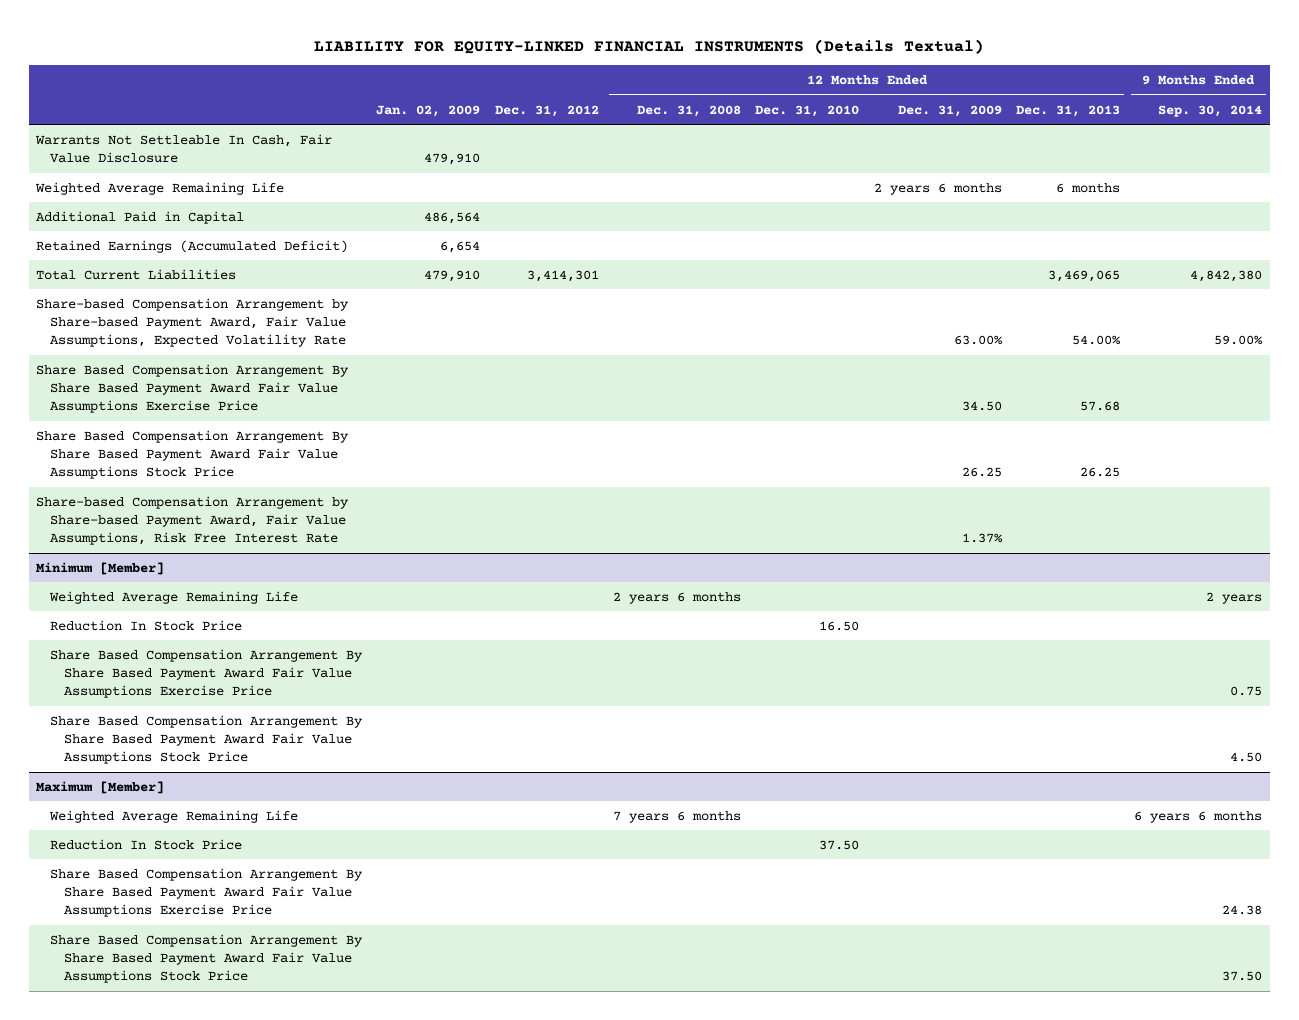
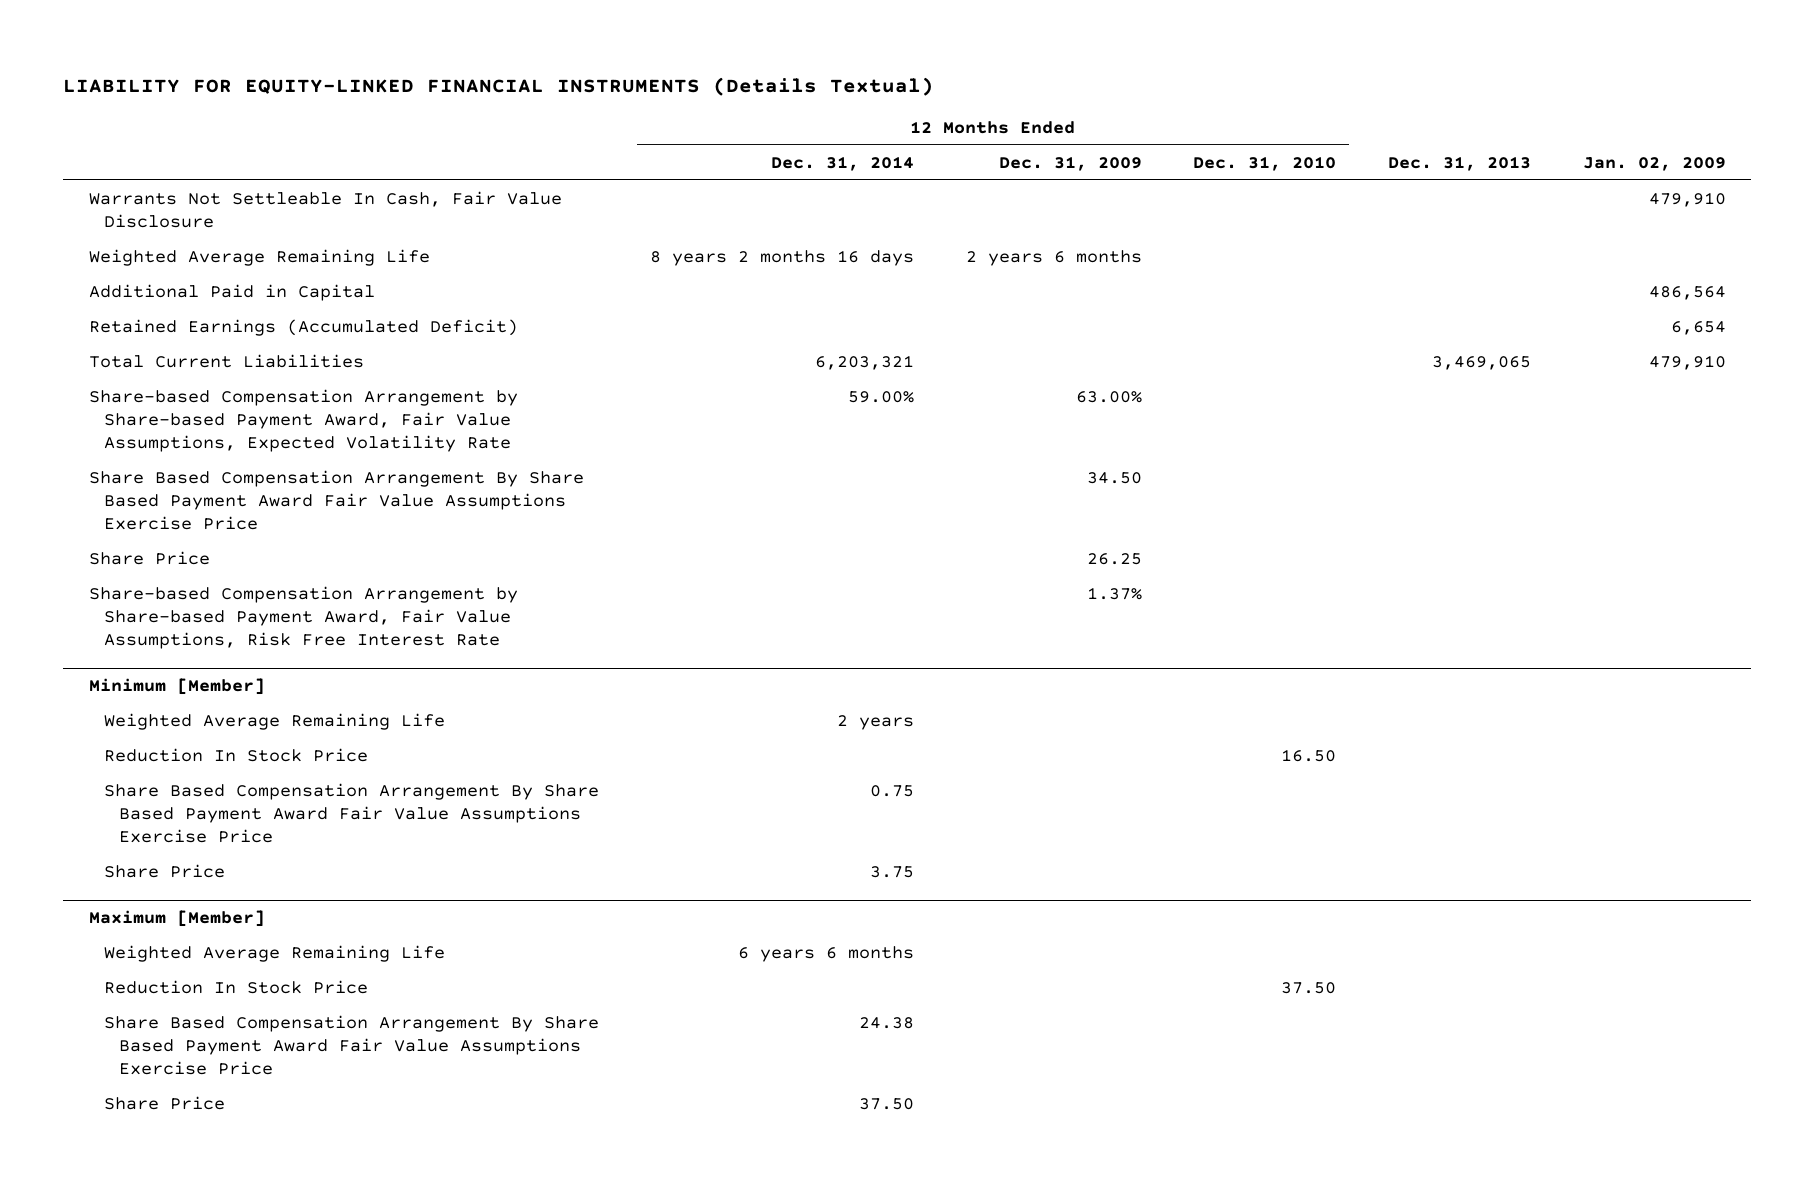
- | Jan. 02, 2009 | Dec. 31, 2012 | 12 Months Ended Dec. 31, 2008 | 12 Months Ended Dec. 31, 2010 | 12 Months Ended Dec. 31, 2009 | 12 Months Ended Dec. 31, 2013 | 9 Months Ended Sep. 30, 2014
+ | 12 Months Ended Dec. 31, 2014 | 12 Months Ended Dec. 31, 2009 | 12 Months Ended Dec. 31, 2010 | Dec. 31, 2013 | Jan. 02, 2009
- Share Based Compensation Arrangement By Share Based Payment Award Fair Value Assumptions Stock Price | | | | | 26.25 | 26.25 |
+ Share Price | | 26.25 | | |
@ Minimum [Member]
- Share Based Compensation Arrangement By Share Based Payment Award Fair Value Assumptions Stock Price | | | | | | | 4.50
+ Share Price | 3.75 | | | |
@ Maximum [Member]
- Share Based Compensation Arrangement By Share Based Payment Award Fair Value Assumptions Stock Price | | | | | | | 37.50
+ Share Price | 37.50 | | | |

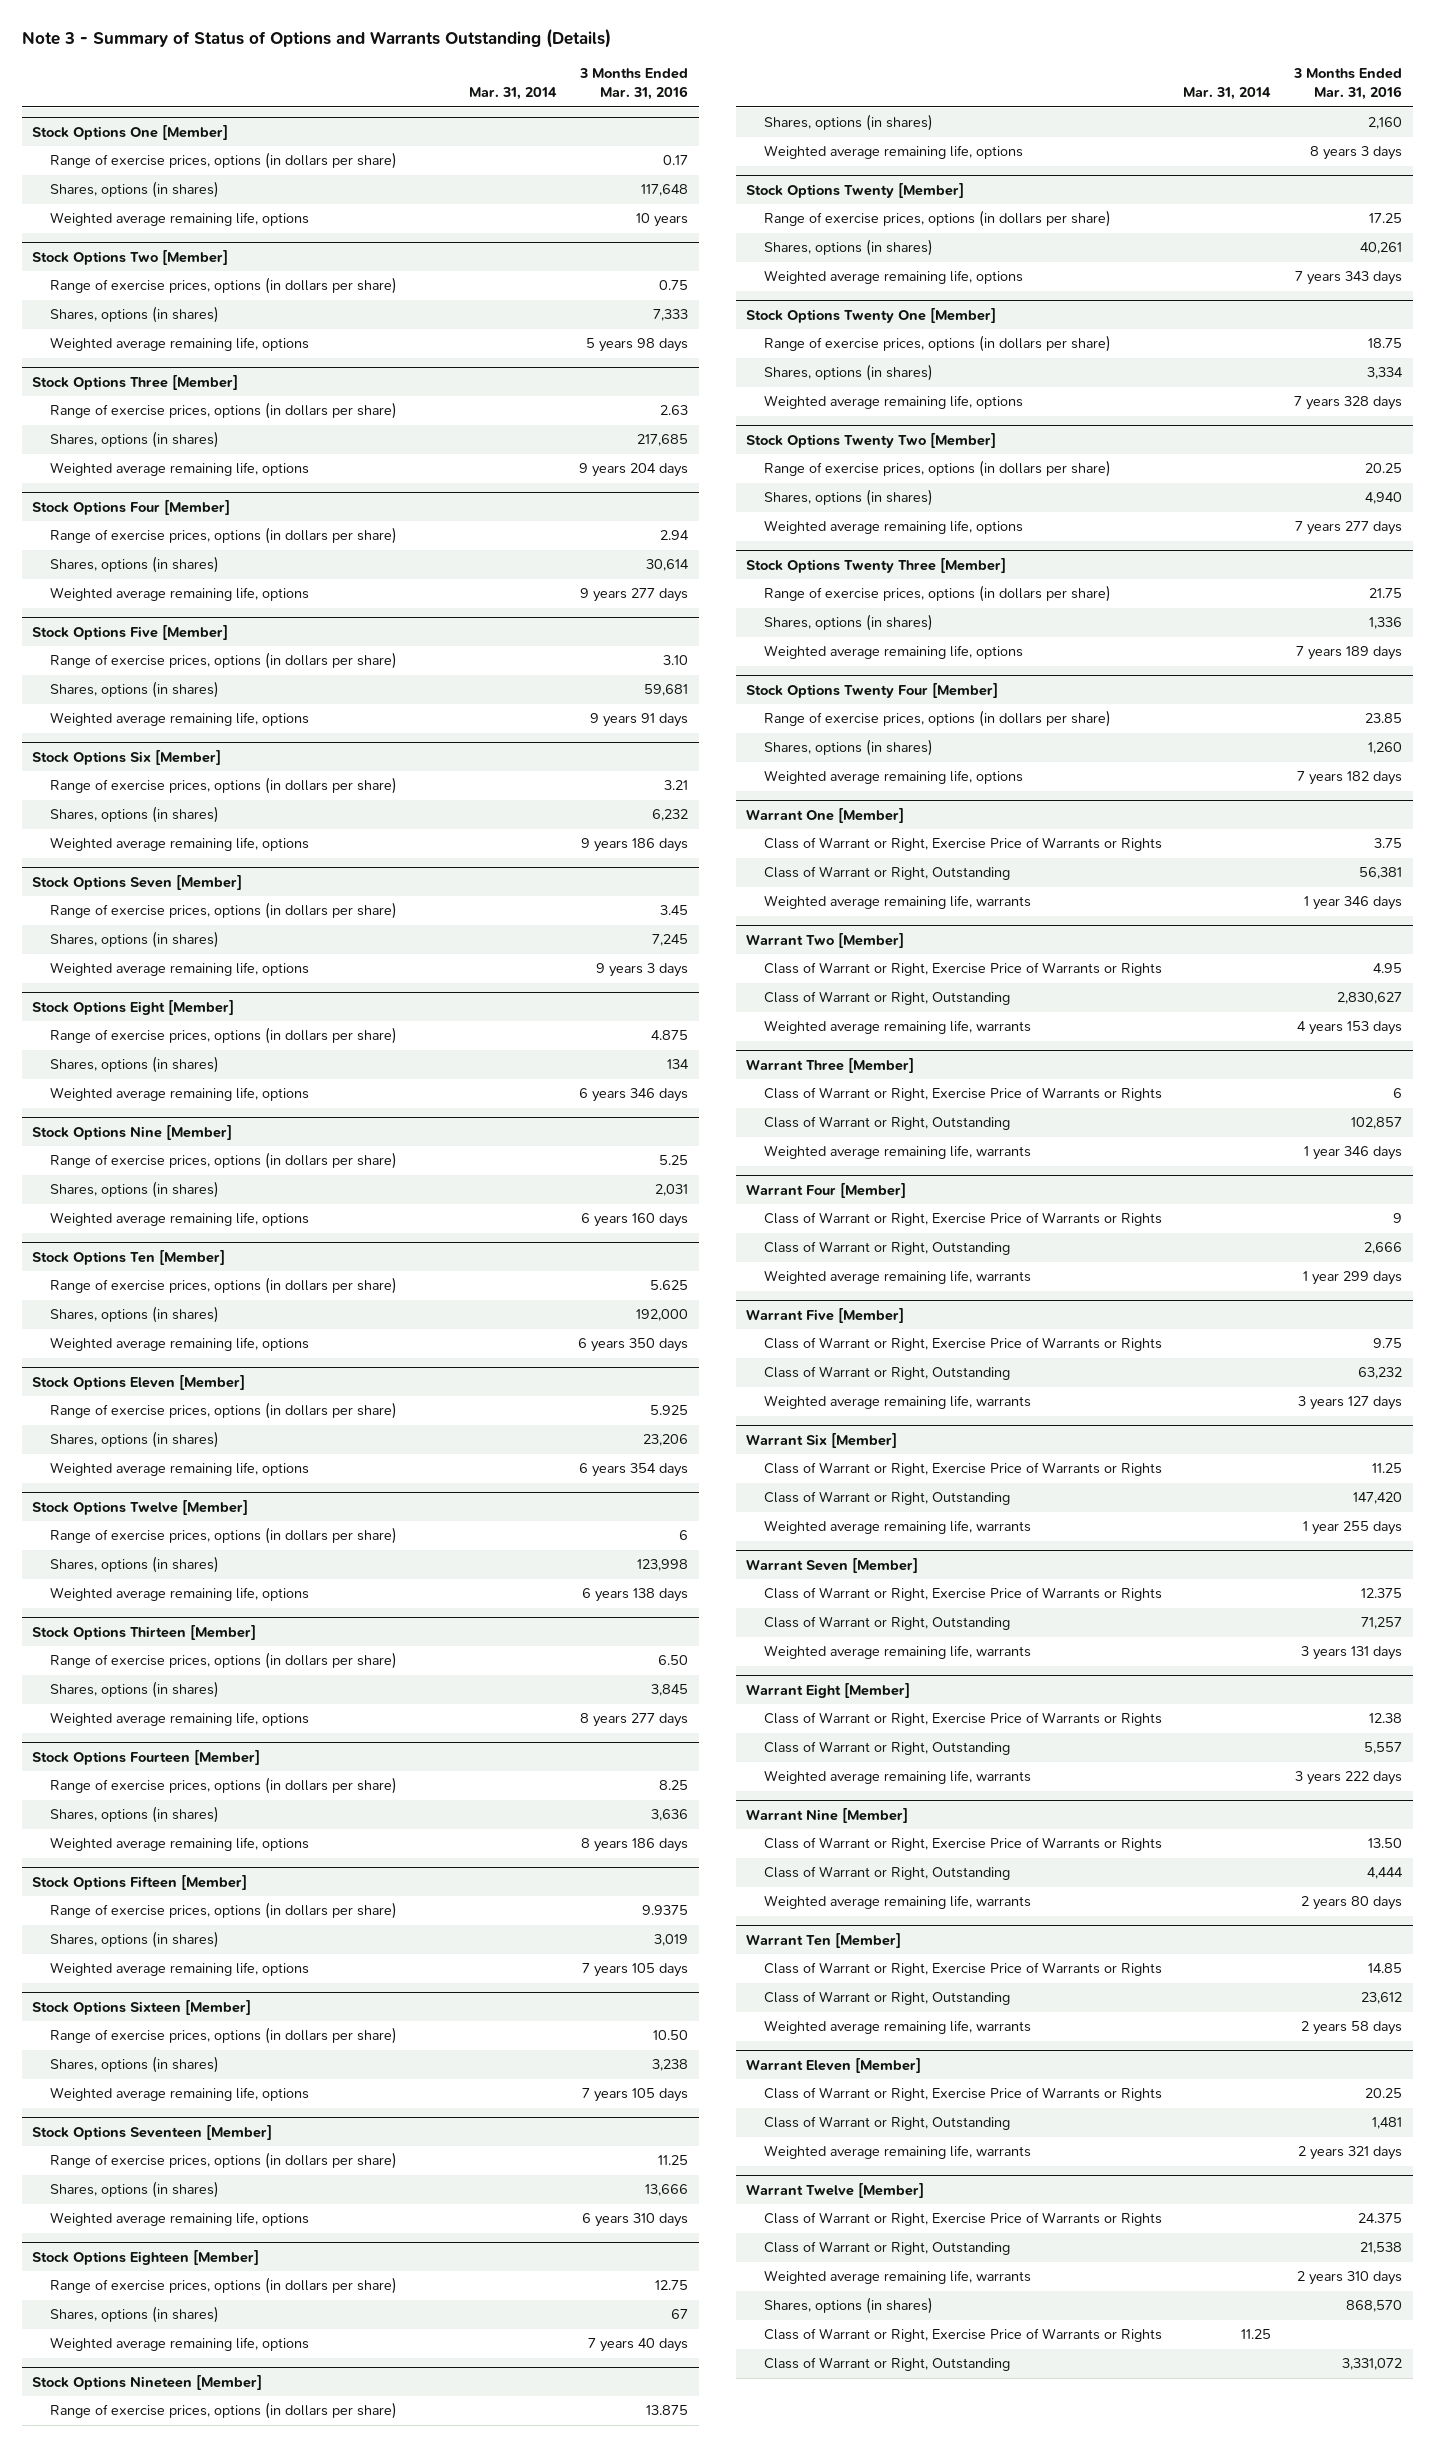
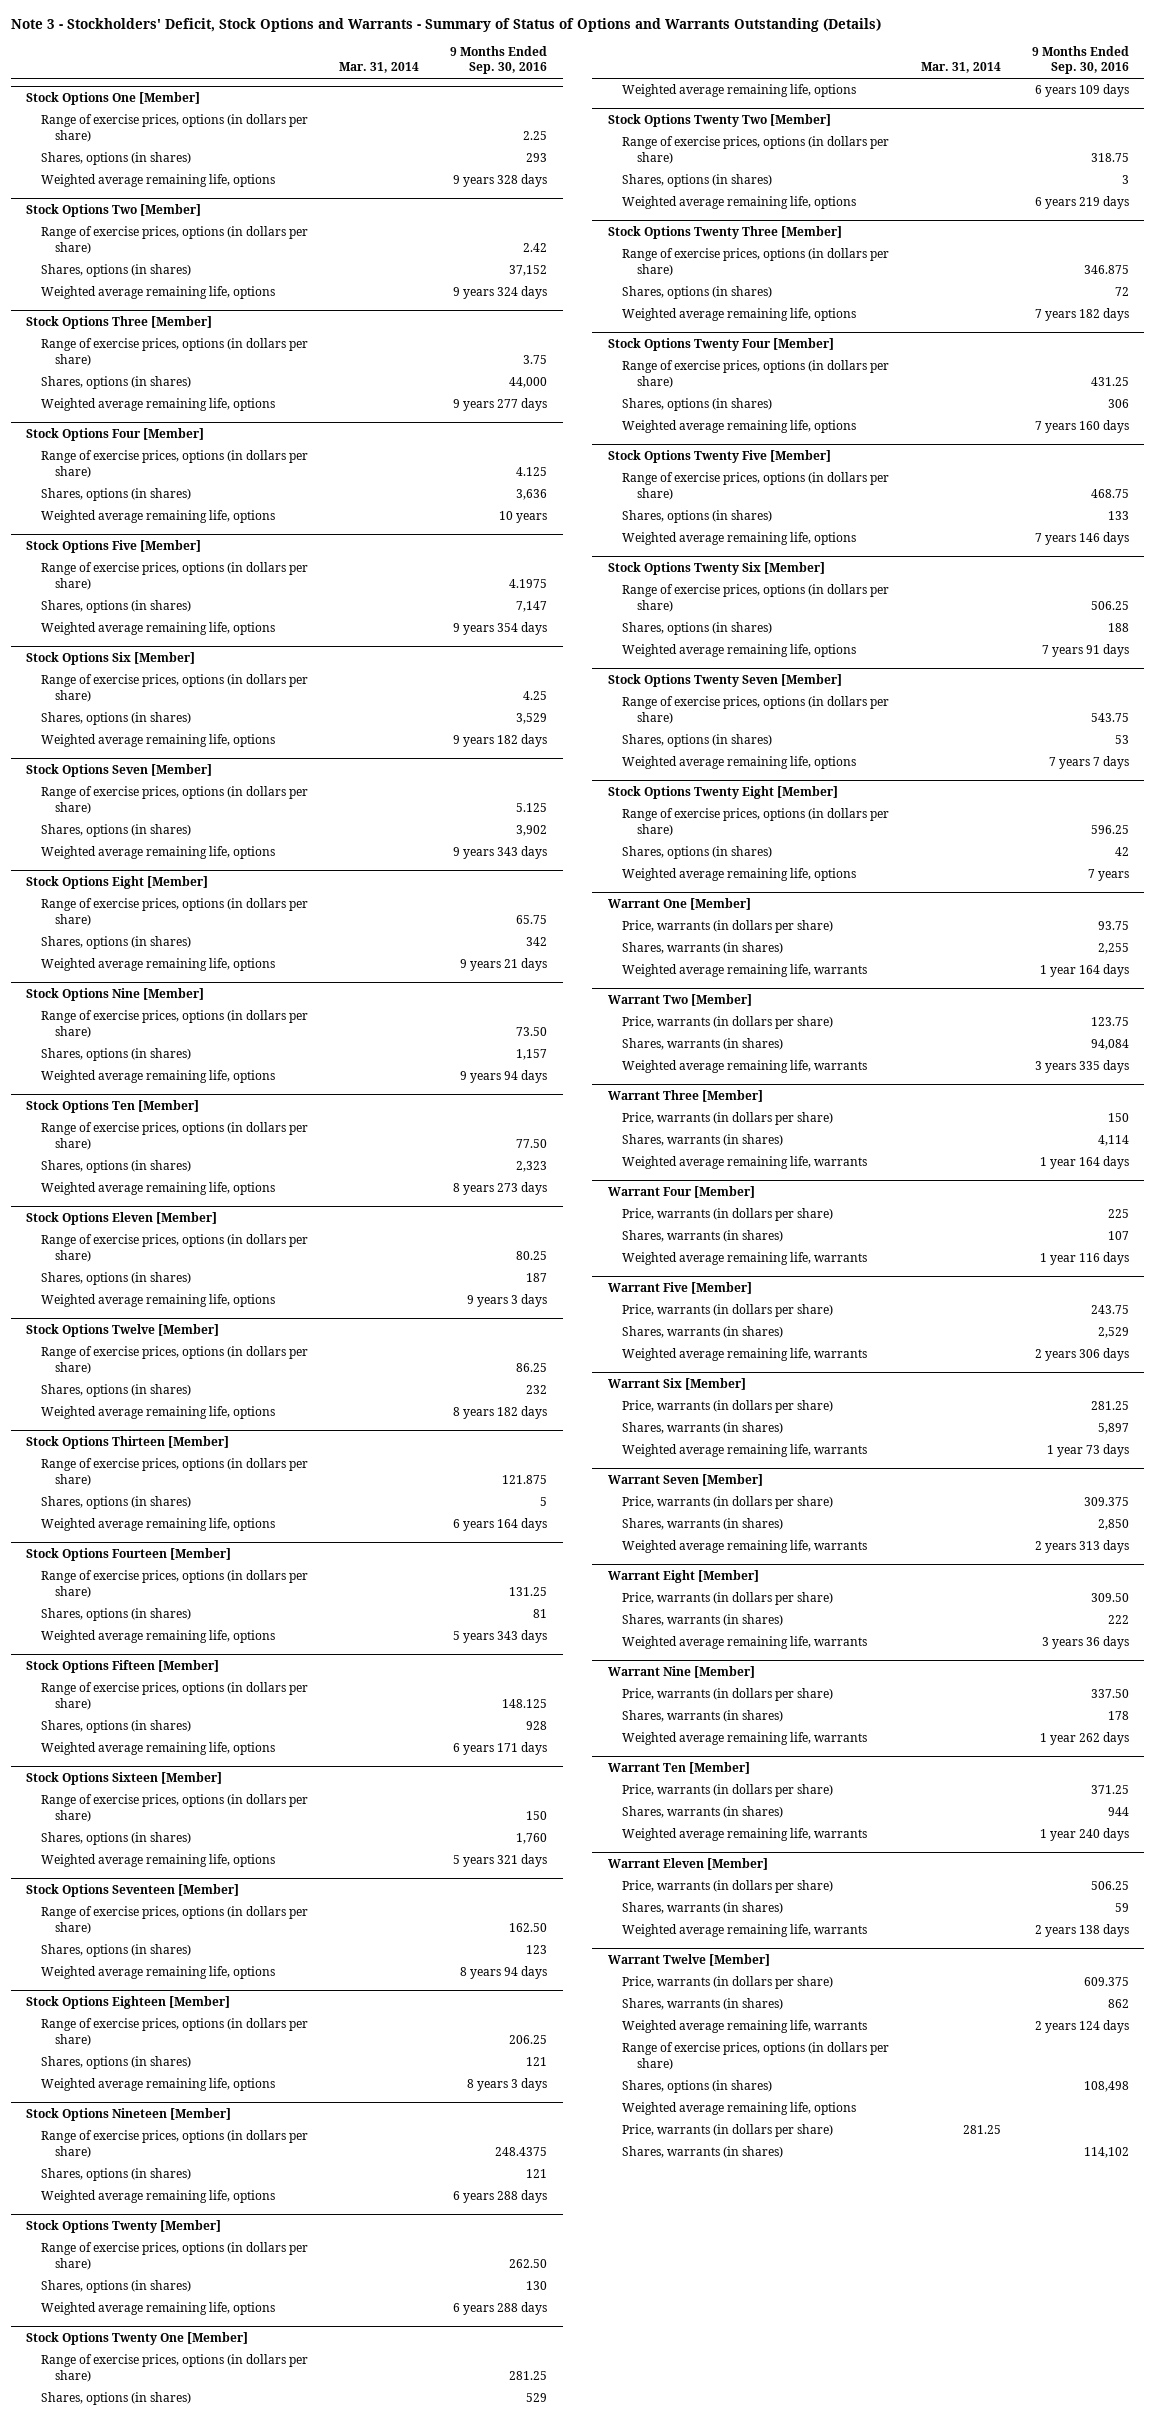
- Note 3 - Summary of Status of Options and Warrants Outstanding (Details)
+ Note 3 - Stockholders' Deficit, Stock Options and Warrants - Summary of Status of Options and Warrants Outstanding (Details)
- | Mar. 31, 2014 | 3 Months Ended Mar. 31, 2016
+ | Mar. 31, 2014 | 9 Months Ended Sep. 30, 2016
+ Stock Options Twenty Five [Member]
+ Range of exercise prices, options (in dollars per share) | | 468.75
+ Shares, options (in shares) | | 133
+ Weighted average remaining life, options | | 7 years 146 days
+ Stock Options Twenty Six [Member]
+ Range of exercise prices, options (in dollars per share) | | 506.25
+ Shares, options (in shares) | | 188
+ Weighted average remaining life, options | | 7 years 91 days
+ Stock Options Twenty Seven [Member]
+ Range of exercise prices, options (in dollars per share) | | 543.75
+ Shares, options (in shares) | | 53
+ Weighted average remaining life, options | | 7 years 7 days
+ Stock Options Twenty Eight [Member]
+ Range of exercise prices, options (in dollars per share) | | 596.25
+ Shares, options (in shares) | | 42
+ Weighted average remaining life, options | | 7 years
@ Warrant One [Member]
- Class of Warrant or Right, Exercise Price of Warrants or Rights | | 3.75
- Class of Warrant or Right, Outstanding | | 56,381
+ Price, warrants (in dollars per share) | | 93.75
+ Shares, warrants (in shares) | | 2,255
@ Warrant Two [Member]
- Class of Warrant or Right, Exercise Price of Warrants or Rights | | 4.95
- Class of Warrant or Right, Outstanding | | 2,830,627
+ Price, warrants (in dollars per share) | | 123.75
+ Shares, warrants (in shares) | | 94,084
@ Warrant Three [Member]
- Class of Warrant or Right, Exercise Price of Warrants or Rights | | 6
- Class of Warrant or Right, Outstanding | | 102,857
+ Price, warrants (in dollars per share) | | 150
+ Shares, warrants (in shares) | | 4,114
@ Warrant Four [Member]
- Class of Warrant or Right, Exercise Price of Warrants or Rights | | 9
- Class of Warrant or Right, Outstanding | | 2,666
+ Price, warrants (in dollars per share) | | 225
+ Shares, warrants (in shares) | | 107
@ Warrant Five [Member]
- Class of Warrant or Right, Exercise Price of Warrants or Rights | | 9.75
- Class of Warrant or Right, Outstanding | | 63,232
+ Price, warrants (in dollars per share) | | 243.75
+ Shares, warrants (in shares) | | 2,529
@ Warrant Six [Member]
- Class of Warrant or Right, Exercise Price of Warrants or Rights | | 11.25
- Class of Warrant or Right, Outstanding | | 147,420
+ Price, warrants (in dollars per share) | | 281.25
+ Shares, warrants (in shares) | | 5,897
@ Warrant Seven [Member]
- Class of Warrant or Right, Exercise Price of Warrants or Rights | | 12.375
- Class of Warrant or Right, Outstanding | | 71,257
+ Price, warrants (in dollars per share) | | 309.375
+ Shares, warrants (in shares) | | 2,850
@ Warrant Eight [Member]
- Class of Warrant or Right, Exercise Price of Warrants or Rights | | 12.38
- Class of Warrant or Right, Outstanding | | 5,557
+ Price, warrants (in dollars per share) | | 309.50
+ Shares, warrants (in shares) | | 222
@ Warrant Nine [Member]
- Class of Warrant or Right, Exercise Price of Warrants or Rights | | 13.50
- Class of Warrant or Right, Outstanding | | 4,444
+ Price, warrants (in dollars per share) | | 337.50
+ Shares, warrants (in shares) | | 178
@ Warrant Ten [Member]
- Class of Warrant or Right, Exercise Price of Warrants or Rights | | 14.85
- Class of Warrant or Right, Outstanding | | 23,612
+ Price, warrants (in dollars per share) | | 371.25
+ Shares, warrants (in shares) | | 944
@ Warrant Eleven [Member]
- Class of Warrant or Right, Exercise Price of Warrants or Rights | | 20.25
- Class of Warrant or Right, Outstanding | | 1,481
+ Price, warrants (in dollars per share) | | 506.25
+ Shares, warrants (in shares) | | 59
@ Warrant Twelve [Member]
- Class of Warrant or Right, Exercise Price of Warrants or Rights | | 24.375
- Class of Warrant or Right, Outstanding | | 21,538
+ Price, warrants (in dollars per share) | | 609.375
+ Shares, warrants (in shares) | | 862
+ Range of exercise prices, options (in dollars per share)
- Class of Warrant or Right, Exercise Price of Warrants or Rights | 11.25 |
- Class of Warrant or Right, Outstanding | | 3,331,072
+ Weighted average remaining life, options
+ Price, warrants (in dollars per share) | 281.25 |
+ Shares, warrants (in shares) | | 114,102

